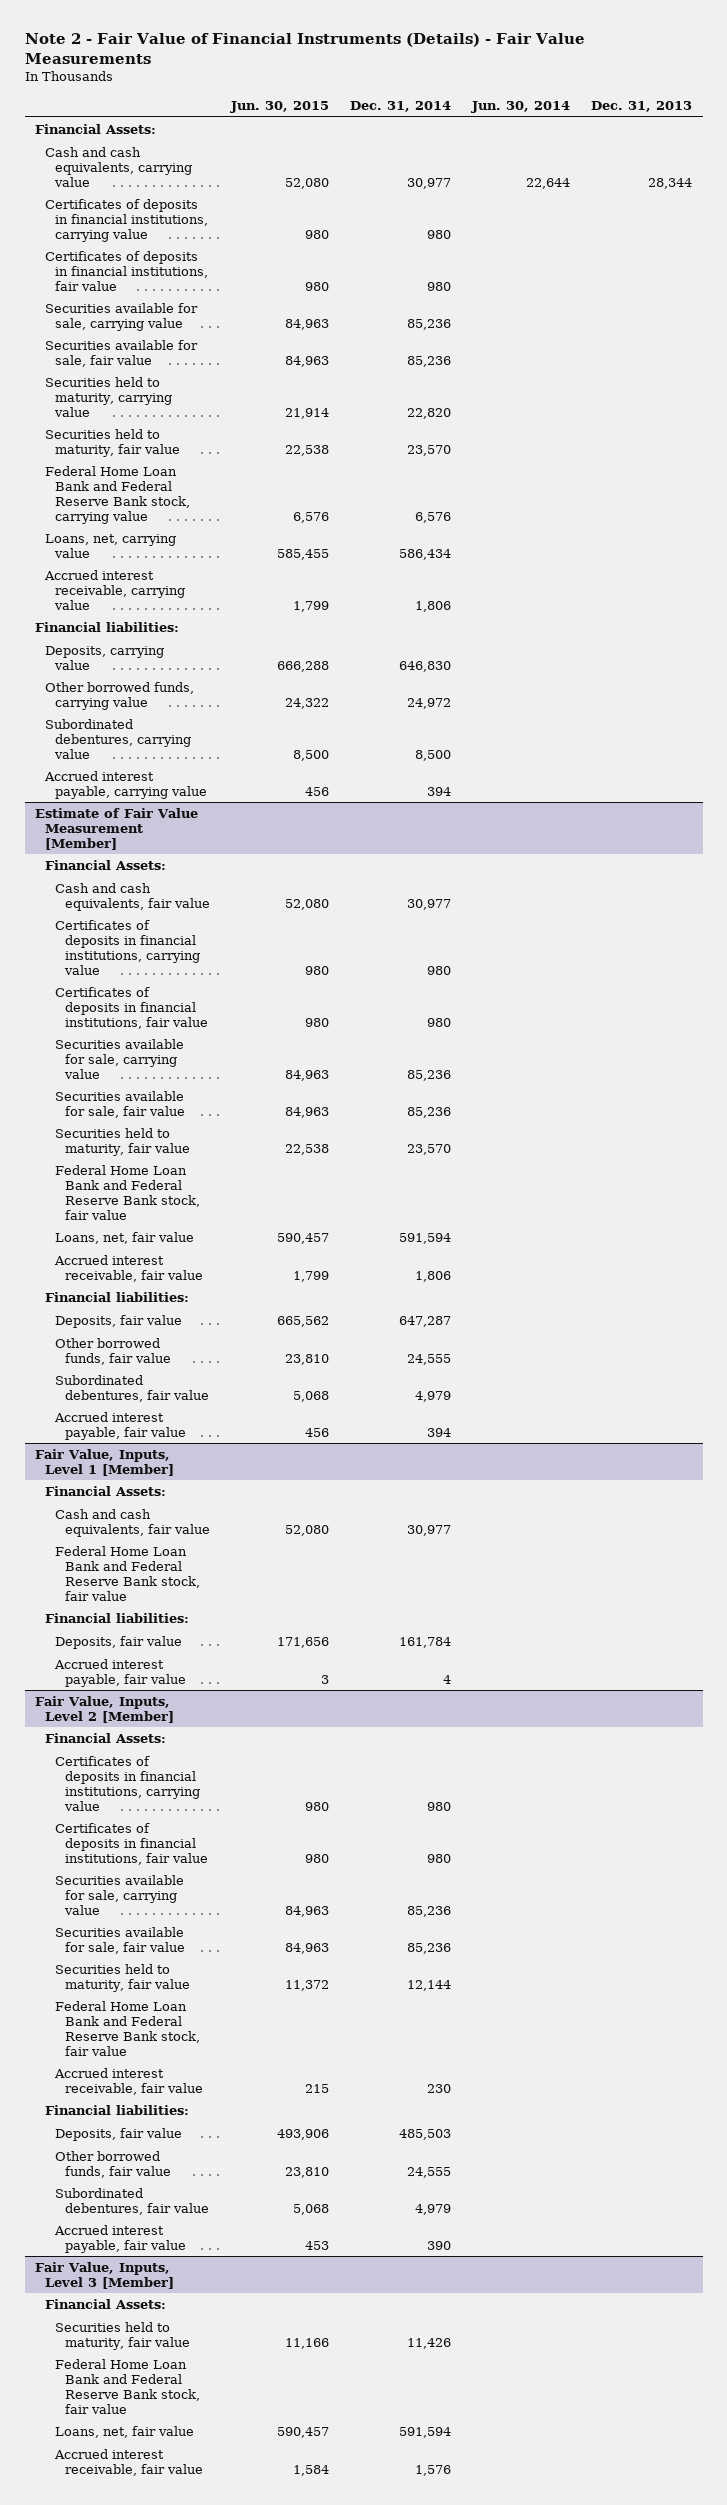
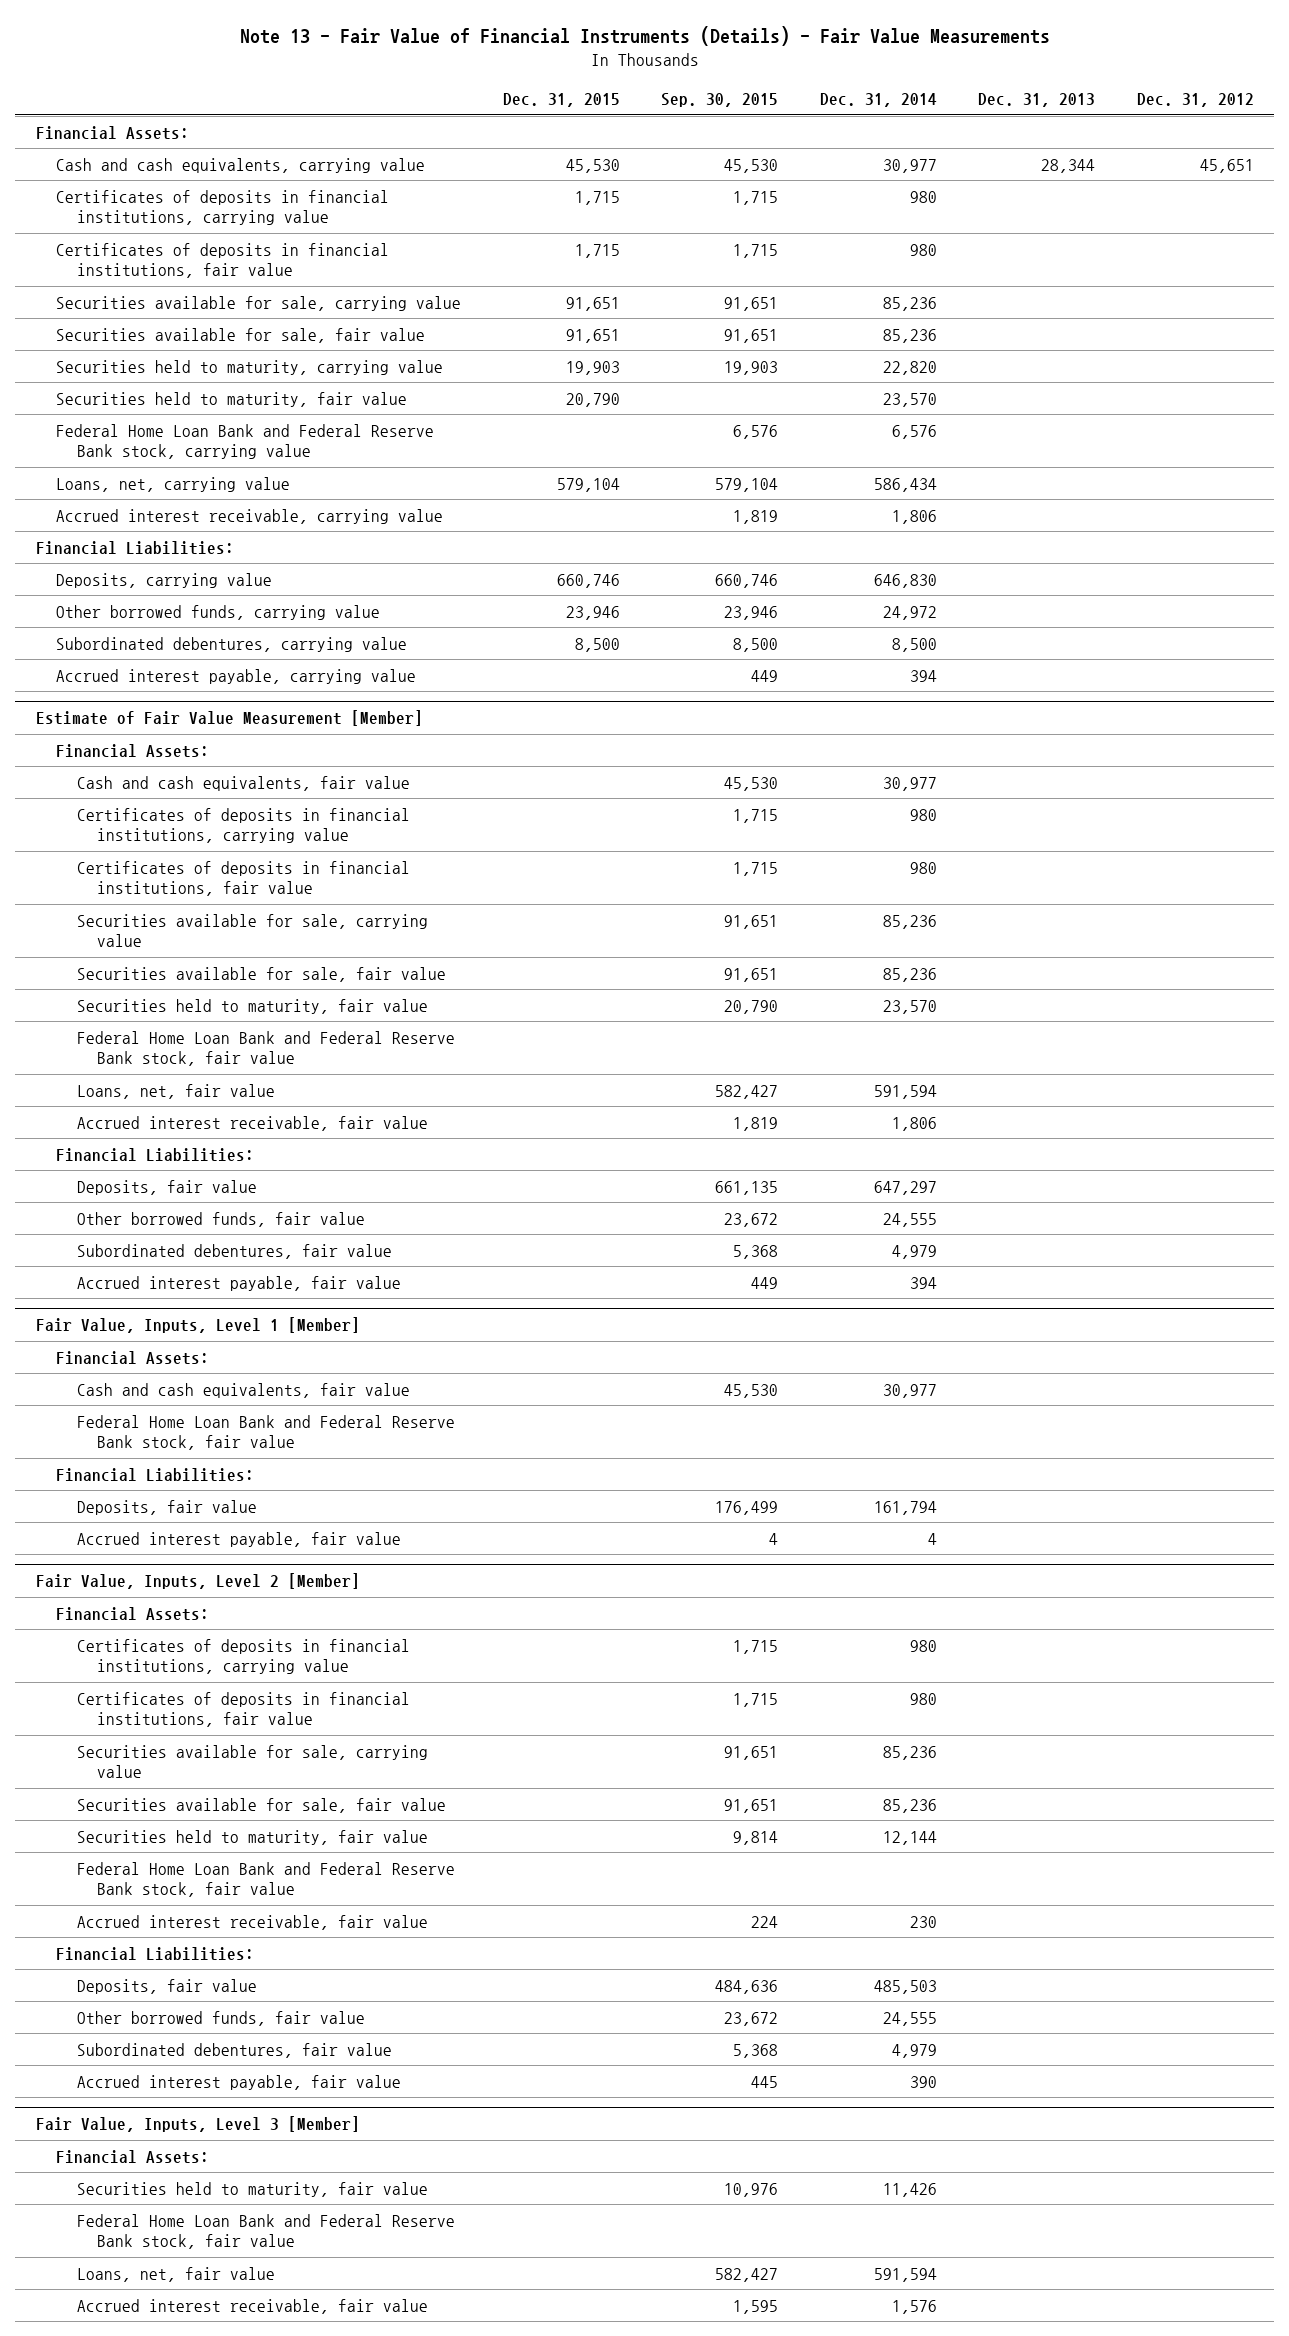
- Note 2 - Fair Value of Financial Instruments (Details) - Fair Value Measurements
+ Note 13 - Fair Value of Financial Instruments (Details) - Fair Value Measurements
- | Jun. 30, 2015 | Dec. 31, 2014 | Jun. 30, 2014 | Dec. 31, 2013
+ | Dec. 31, 2015 | Sep. 30, 2015 | Dec. 31, 2014 | Dec. 31, 2013 | Dec. 31, 2012
- Financial liabilities:
+ Financial Liabilities:
@ Estimate of Fair Value Measurement [Member]
- Financial liabilities:
- Deposits, fair value | 665,562 | 647,287 | |
+ Financial Liabilities:
+ Deposits, fair value | | 661,135 | 647,297 | |
@ Fair Value, Inputs, Level 1 [Member]
- Financial liabilities:
- Deposits, fair value | 171,656 | 161,784 | |
+ Financial Liabilities:
+ Deposits, fair value | | 176,499 | 161,794 | |
@ Fair Value, Inputs, Level 2 [Member]
- Financial liabilities:
+ Financial Liabilities:

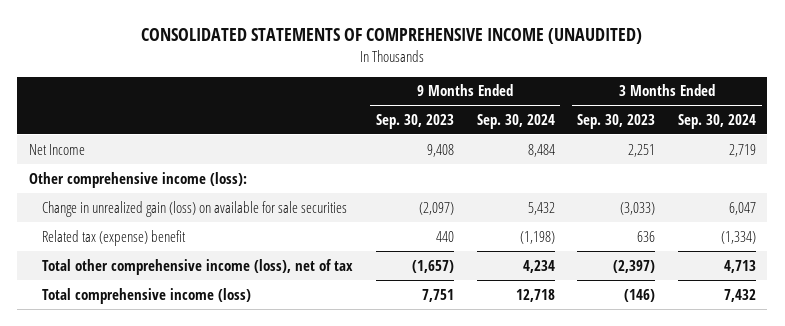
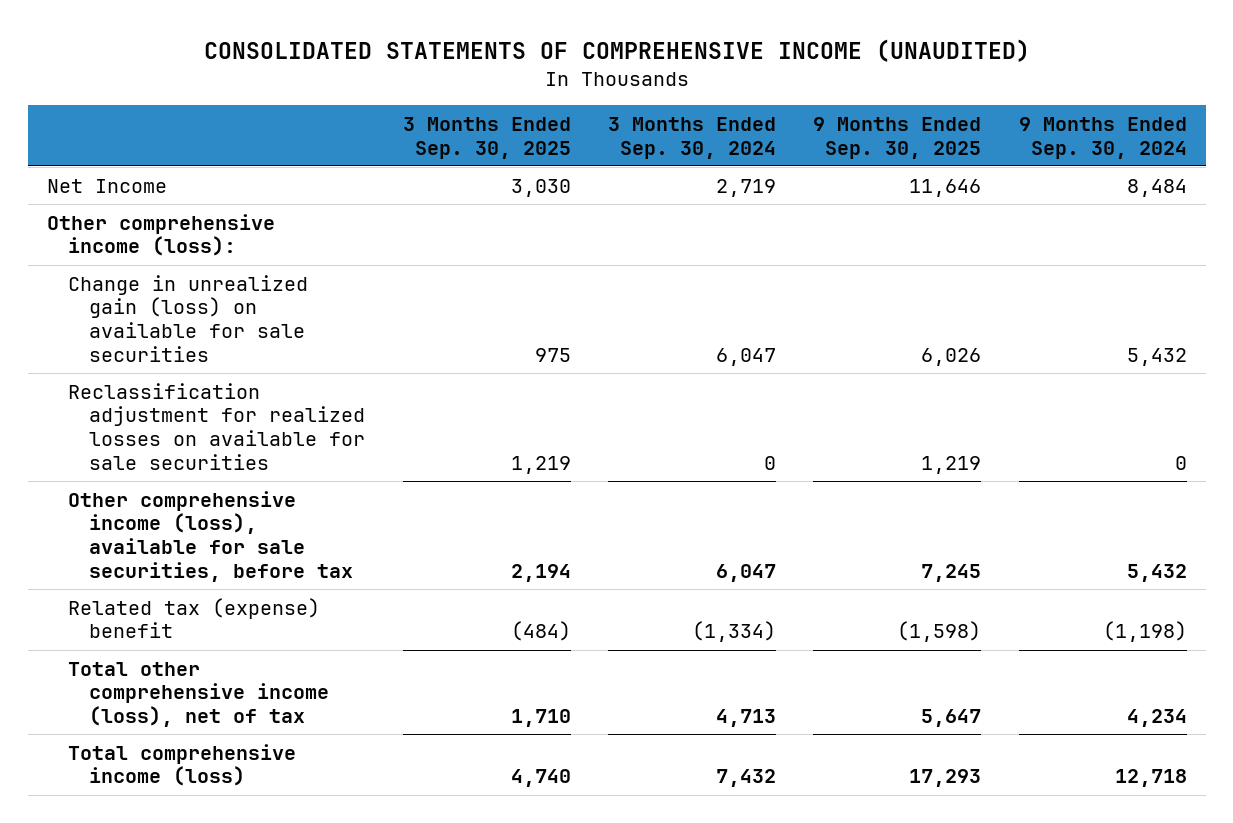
- | 9 Months Ended Sep. 30, 2023 | 9 Months Ended Sep. 30, 2024 | 3 Months Ended Sep. 30, 2023 | 3 Months Ended Sep. 30, 2024
+ | 3 Months Ended Sep. 30, 2025 | 3 Months Ended Sep. 30, 2024 | 9 Months Ended Sep. 30, 2025 | 9 Months Ended Sep. 30, 2024
+ Reclassification adjustment for realized losses on available for sale securities | 1,219 | 0 | 1,219 | 0
+ Other comprehensive income (loss), available for sale securities, before tax | 2,194 | 6,047 | 7,245 | 5,432

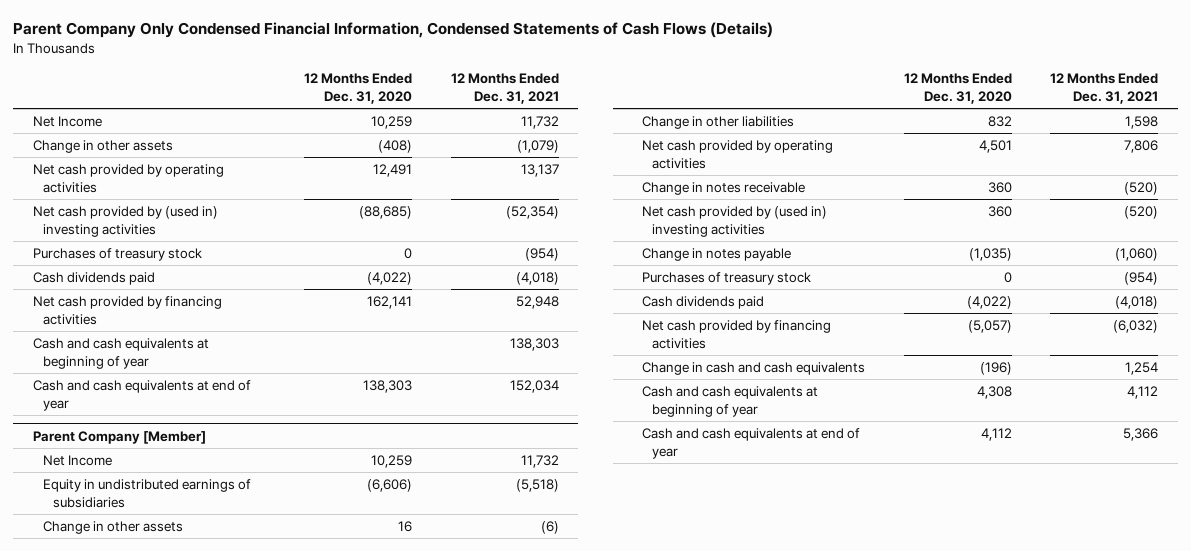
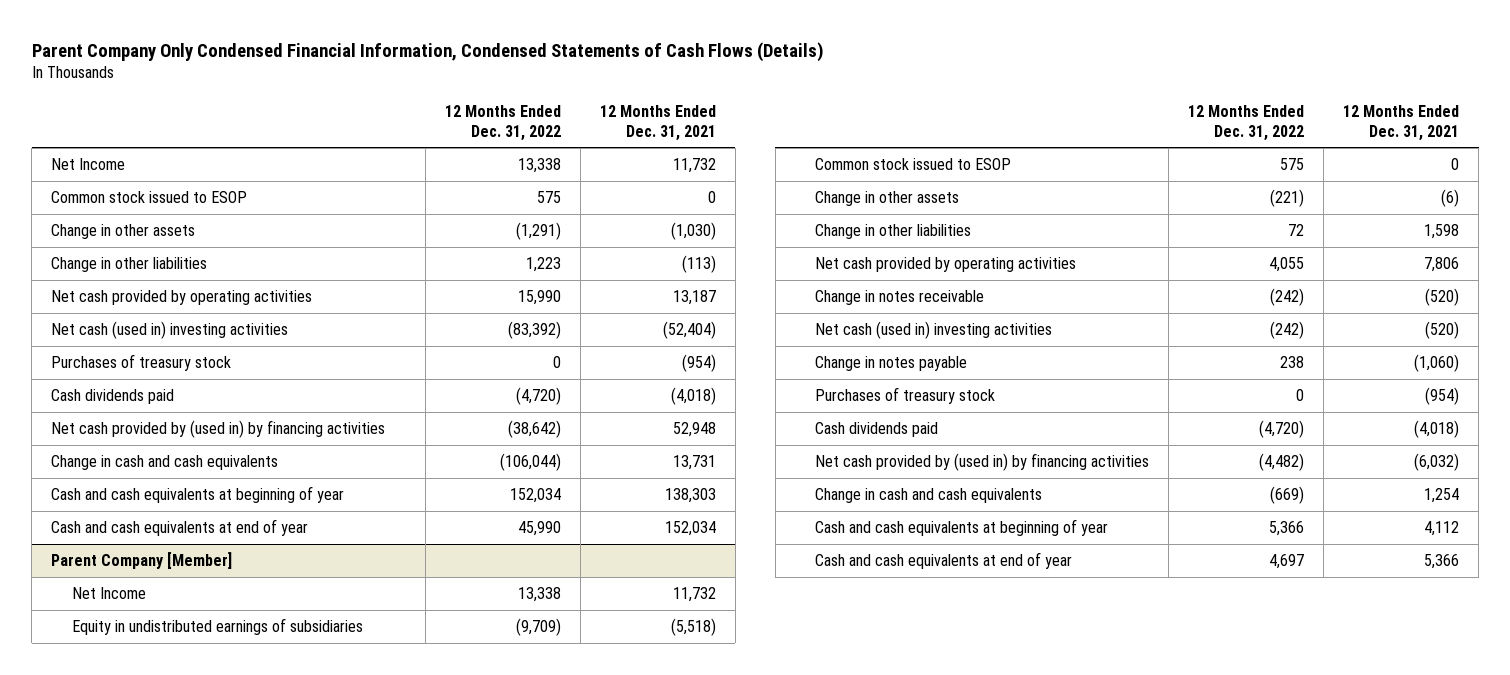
- | 12 Months Ended Dec. 31, 2020 | 12 Months Ended Dec. 31, 2021
+ | 12 Months Ended Dec. 31, 2022 | 12 Months Ended Dec. 31, 2021
- Change in other assets | (408) | (1,079)
- Net cash provided by operating activities | 12,491 | 13,137
- Net cash provided by (used in) investing activities | (88,685) | (52,354)
+ Common stock issued to ESOP | 575 | 0
+ Change in other assets | (1,291) | (1,030)
+ Change in other liabilities | 1,223 | (113)
+ Net cash provided by operating activities | 15,990 | 13,187
+ Net cash (used in) investing activities | (83,392) | (52,404)
- Net cash provided by financing activities | 162,141 | 52,948
+ Net cash provided by (used in) by financing activities | (38,642) | 52,948
+ Change in cash and cash equivalents | (106,044) | 13,731
@ Parent Company [Member]
+ Common stock issued to ESOP | 575 | 0
- Net cash provided by (used in) investing activities | 360 | (520)
+ Net cash (used in) investing activities | (242) | (520)
- Net cash provided by financing activities | (5,057) | (6,032)
+ Net cash provided by (used in) by financing activities | (4,482) | (6,032)

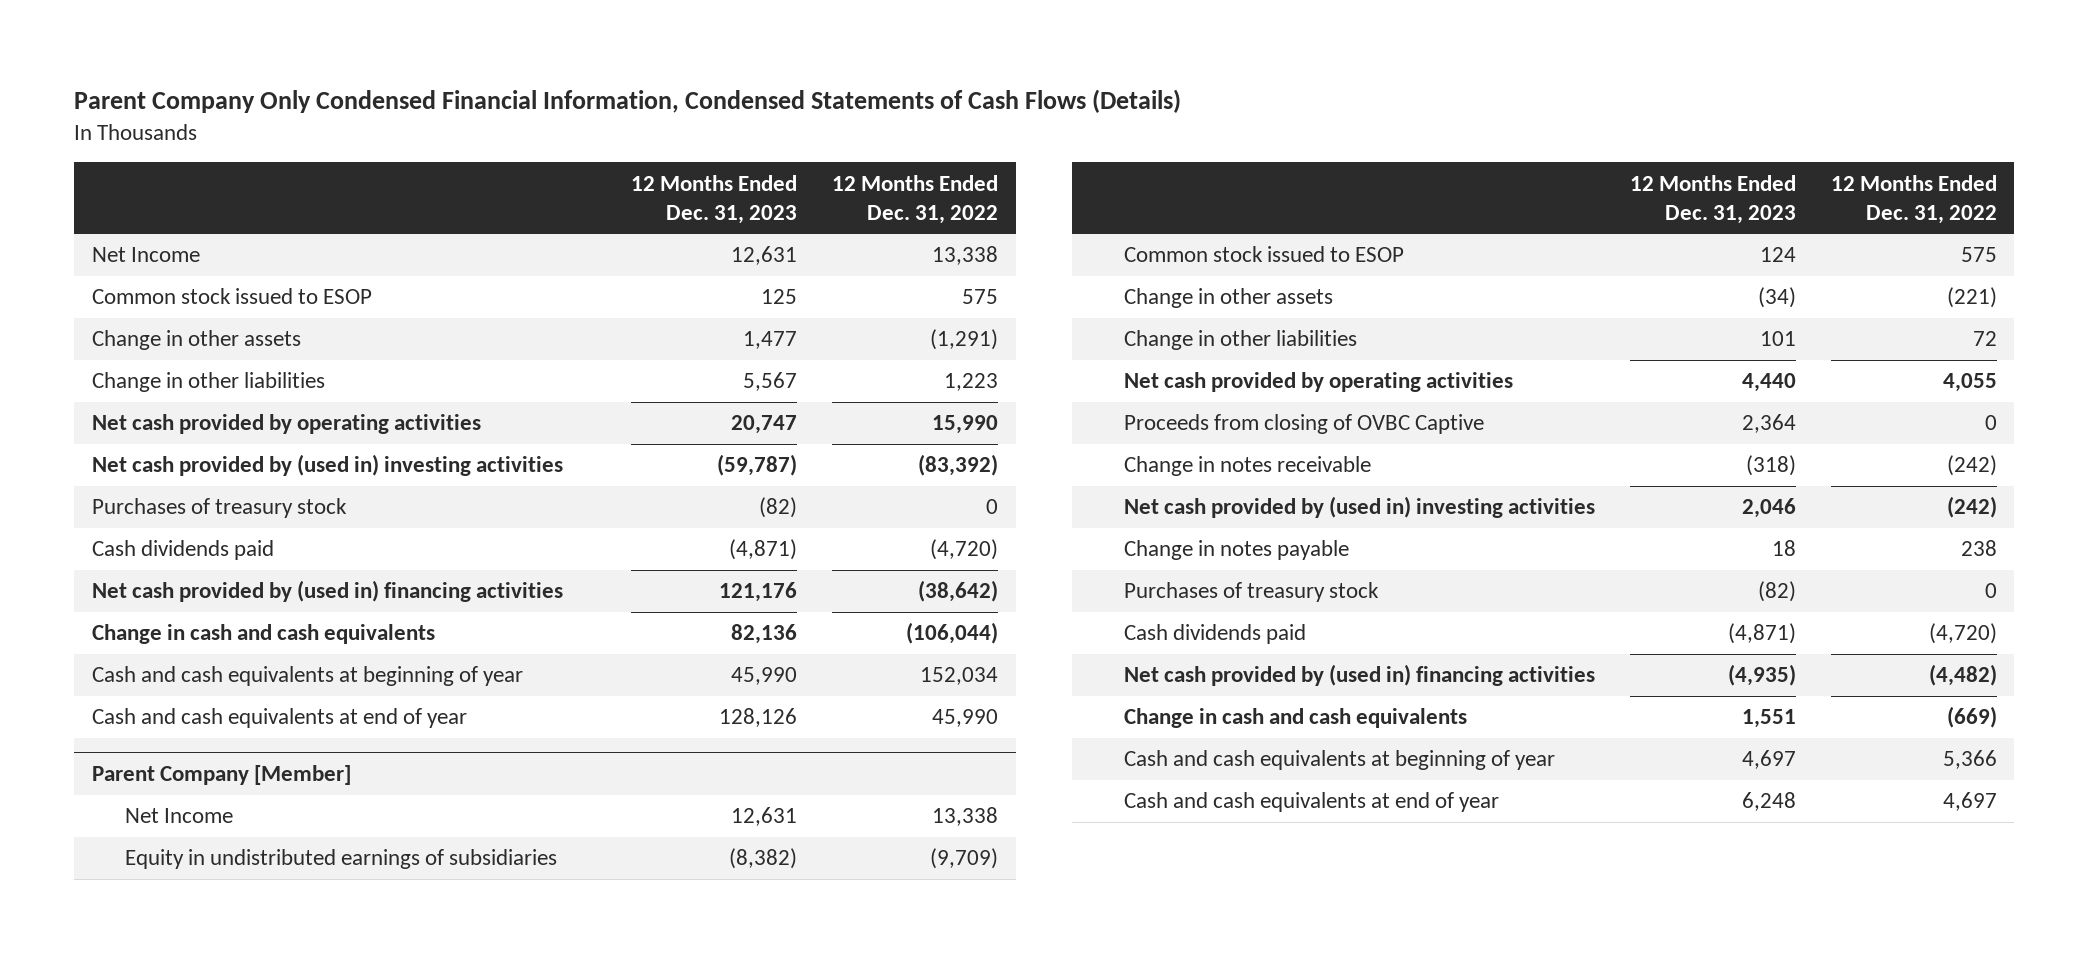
- | 12 Months Ended Dec. 31, 2022 | 12 Months Ended Dec. 31, 2021
+ | 12 Months Ended Dec. 31, 2023 | 12 Months Ended Dec. 31, 2022
- Net cash (used in) investing activities | (83,392) | (52,404)
+ Net cash provided by (used in) investing activities | (59,787) | (83,392)
- Net cash provided by (used in) by financing activities | (38,642) | 52,948
+ Net cash provided by (used in) financing activities | 121,176 | (38,642)
@ Parent Company [Member]
+ Proceeds from closing of OVBC Captive | 2,364 | 0
- Net cash (used in) investing activities | (242) | (520)
+ Net cash provided by (used in) investing activities | 2,046 | (242)
- Net cash provided by (used in) by financing activities | (4,482) | (6,032)
+ Net cash provided by (used in) financing activities | (4,935) | (4,482)

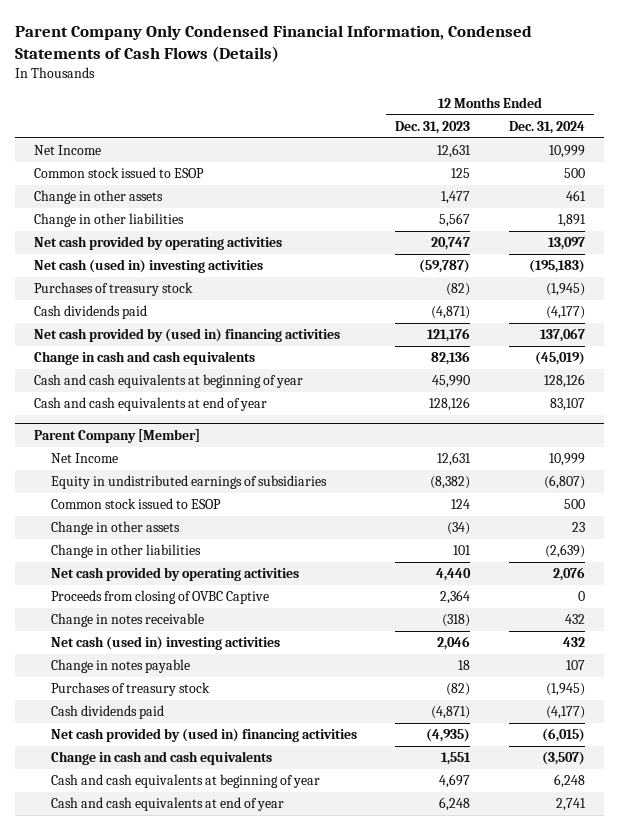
- | 12 Months Ended Dec. 31, 2023 | 12 Months Ended Dec. 31, 2022
+ | 12 Months Ended Dec. 31, 2023 | 12 Months Ended Dec. 31, 2024
- Net cash provided by (used in) investing activities | (59,787) | (83,392)
+ Net cash (used in) investing activities | (59,787) | (195,183)
@ Parent Company [Member]
- Net cash provided by (used in) investing activities | 2,046 | (242)
+ Net cash (used in) investing activities | 2,046 | 432

